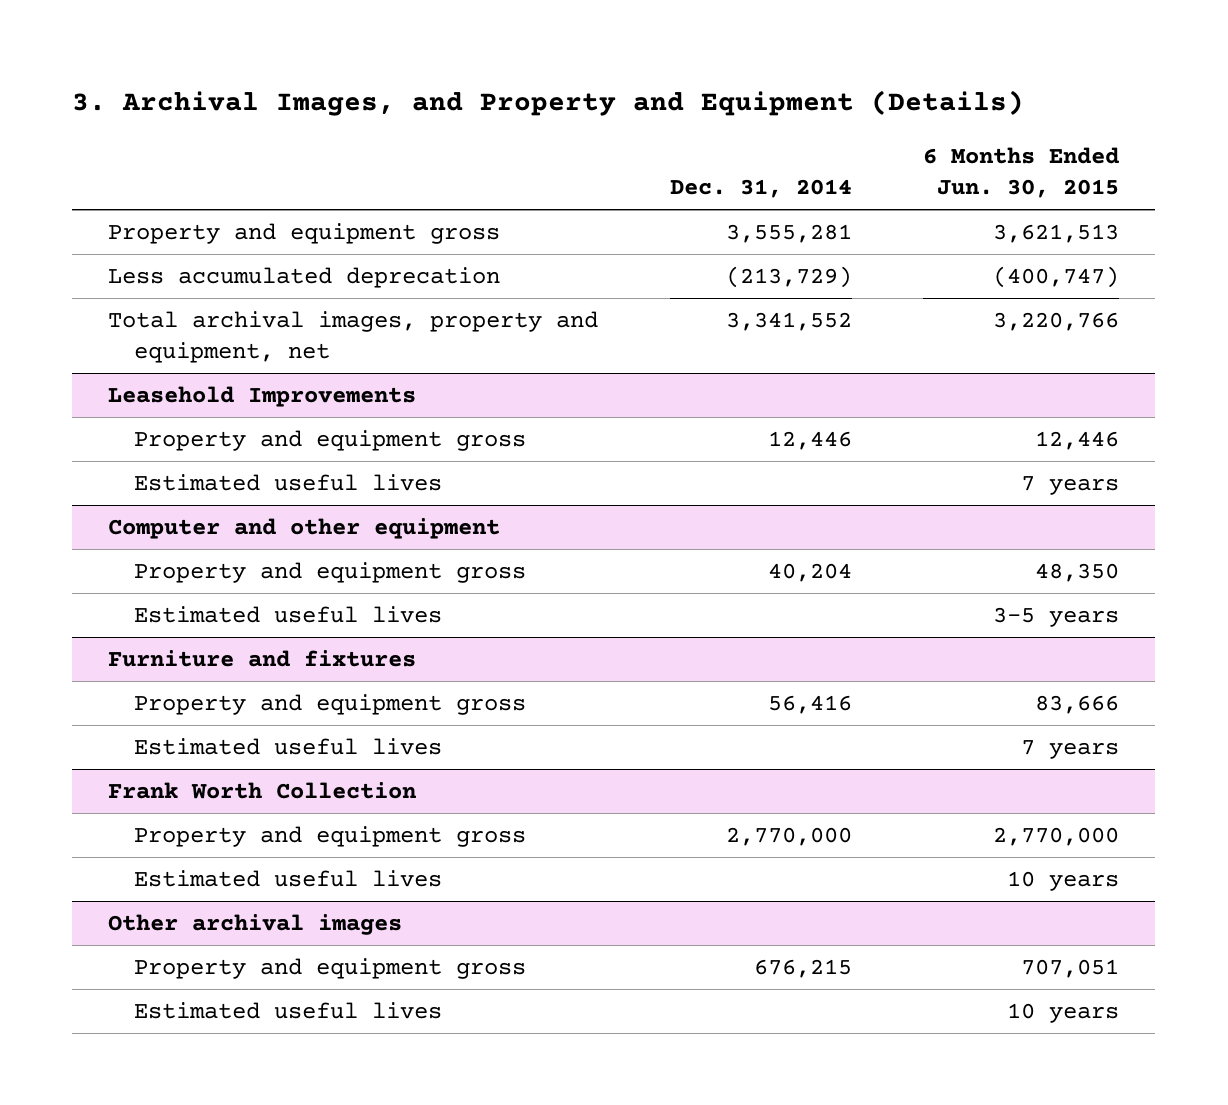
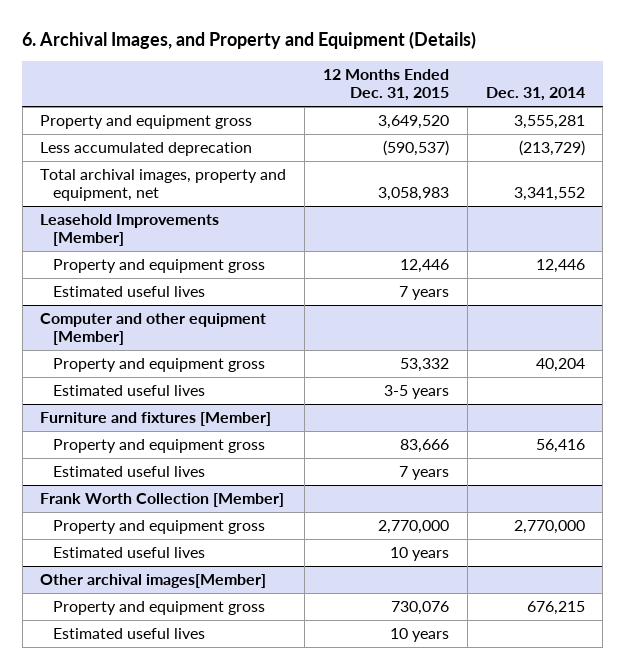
- 3. Archival Images, and Property and Equipment (Details)
+ 6. Archival Images, and Property and Equipment (Details)
- | Dec. 31, 2014 | 6 Months Ended Jun. 30, 2015
+ | 12 Months Ended Dec. 31, 2015 | Dec. 31, 2014
- Leasehold Improvements
+ Leasehold Improvements [Member]
- Computer and other equipment
+ Computer and other equipment [Member]
- Furniture and fixtures
+ Furniture and fixtures [Member]
- Frank Worth Collection
+ Frank Worth Collection [Member]
- Other archival images
+ Other archival images[Member]

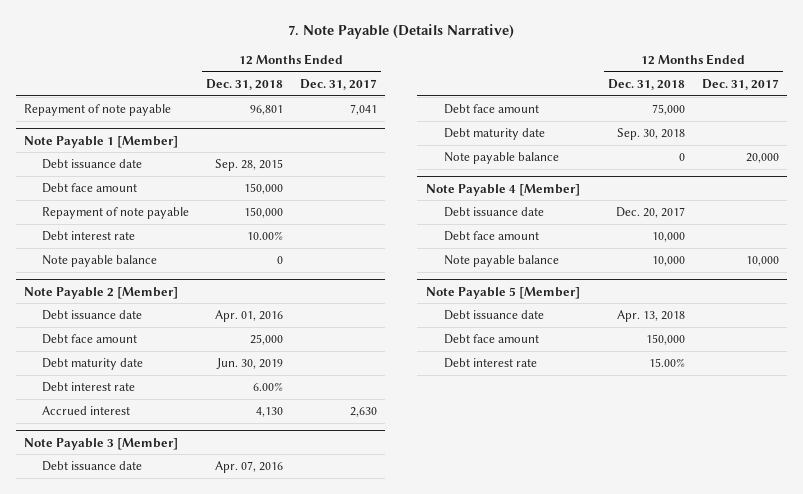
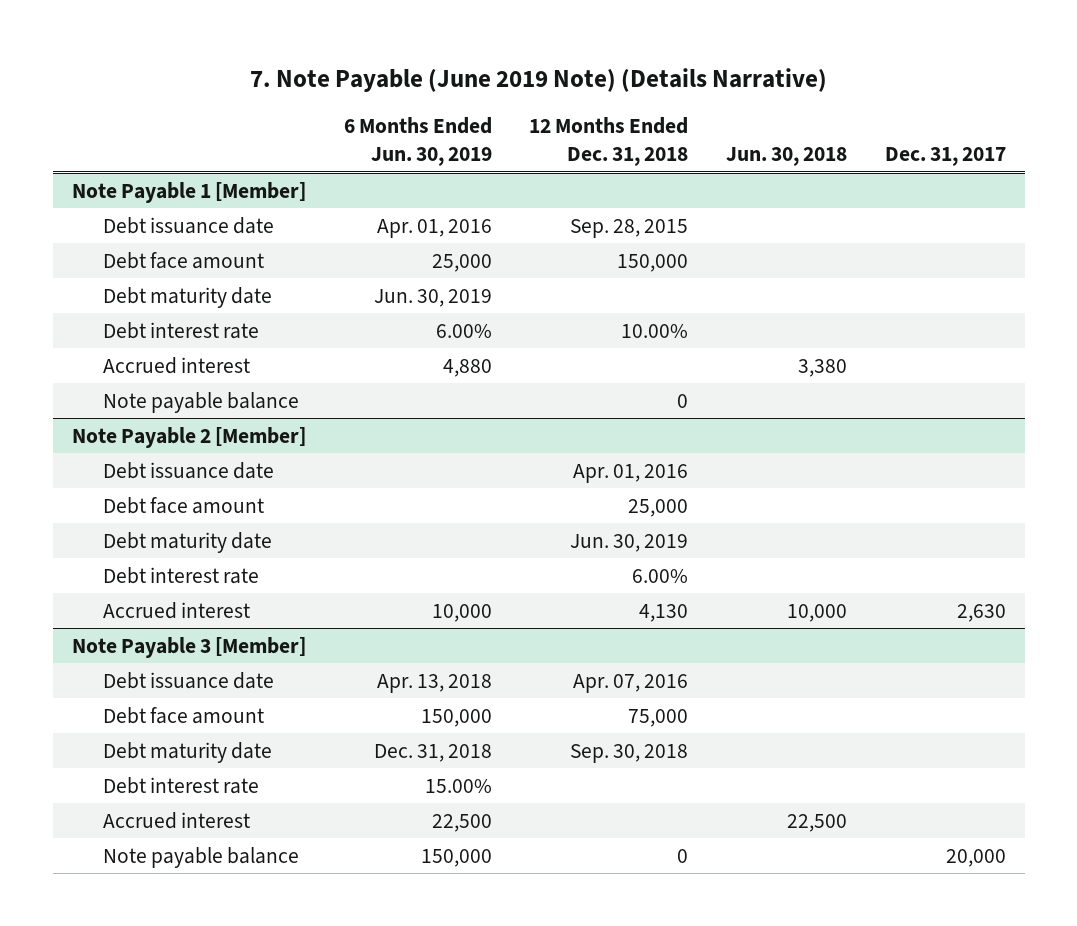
- 7. Note Payable (Details Narrative)
+ 7. Note Payable (June 2019 Note) (Details Narrative)
- | 12 Months Ended Dec. 31, 2018 | 12 Months Ended Dec. 31, 2017
+ | 6 Months Ended Jun. 30, 2019 | 12 Months Ended Dec. 31, 2018 | Jun. 30, 2018 | Dec. 31, 2017
- Repayment of note payable | 96,801 | 7,041
@ Note Payable 1 [Member]
- Repayment of note payable | 150,000 |
+ Debt maturity date | Jun. 30, 2019 | | |
+ Accrued interest | 4,880 | | 3,380 |
@ Note Payable 3 [Member]
+ Debt interest rate | 15.00% | | |
+ Accrued interest | 22,500 | | 22,500 |
- Note Payable 4 [Member]
- Debt issuance date | Dec. 20, 2017 |
- Debt face amount | 10,000 |
- Note payable balance | 10,000 | 10,000
- Note Payable 5 [Member]
- Debt issuance date | Apr. 13, 2018 |
- Debt face amount | 150,000 |
- Debt interest rate | 15.00% |

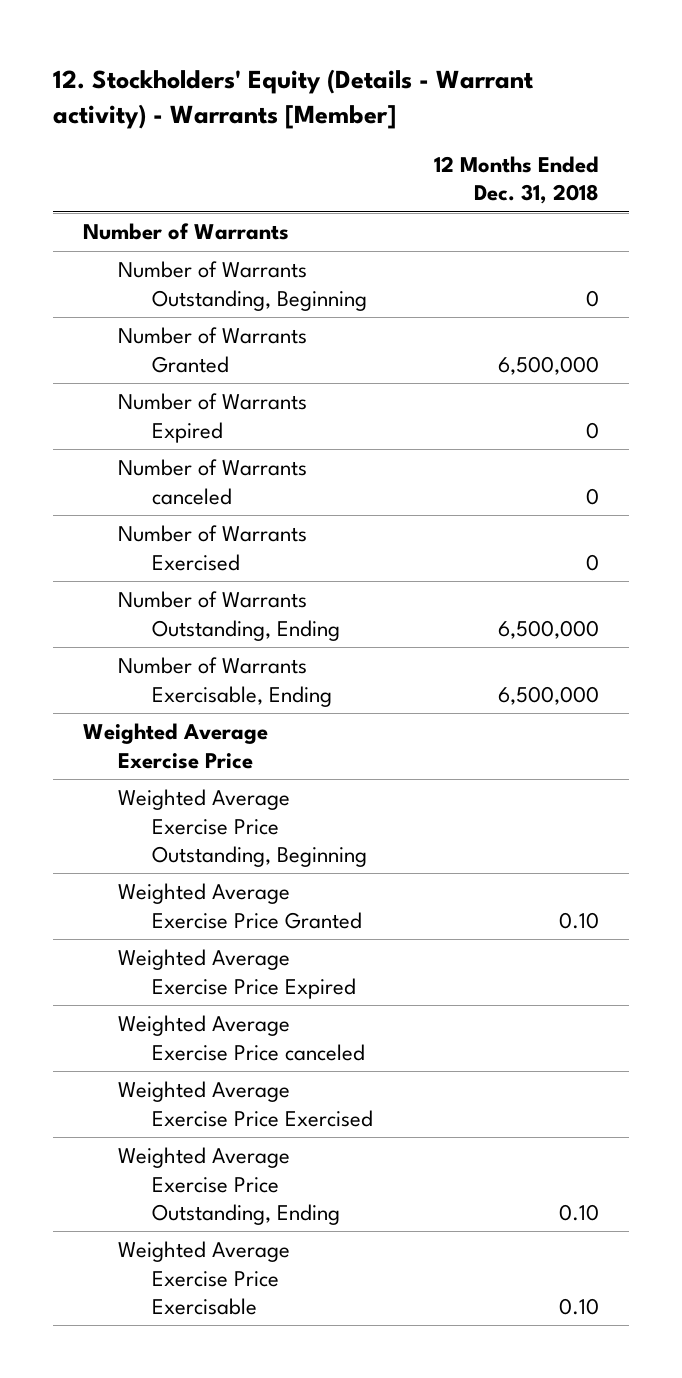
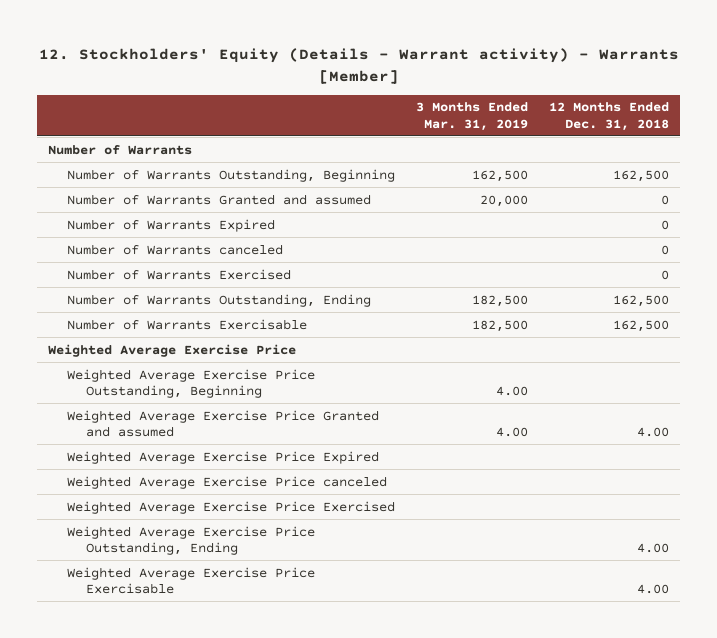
- | 12 Months Ended Dec. 31, 2018
+ | 3 Months Ended Mar. 31, 2019 | 12 Months Ended Dec. 31, 2018
- Number of Warrants Outstanding, Beginning | 0
- Number of Warrants Granted | 6,500,000
+ Number of Warrants Outstanding, Beginning | 162,500 | 162,500
+ Number of Warrants Granted and assumed | 20,000 | 0
- Number of Warrants Outstanding, Ending | 6,500,000
- Number of Warrants Exercisable, Ending | 6,500,000
+ Number of Warrants Outstanding, Ending | 182,500 | 162,500
+ Number of Warrants Exercisable | 182,500 | 162,500
- Weighted Average Exercise Price Granted | 0.10
+ Weighted Average Exercise Price Granted and assumed | 4.00 | 4.00
- Weighted Average Exercise Price Outstanding, Ending | 0.10
- Weighted Average Exercise Price Exercisable | 0.10
+ Weighted Average Exercise Price Outstanding, Ending | | 4.00
+ Weighted Average Exercise Price Exercisable | | 4.00

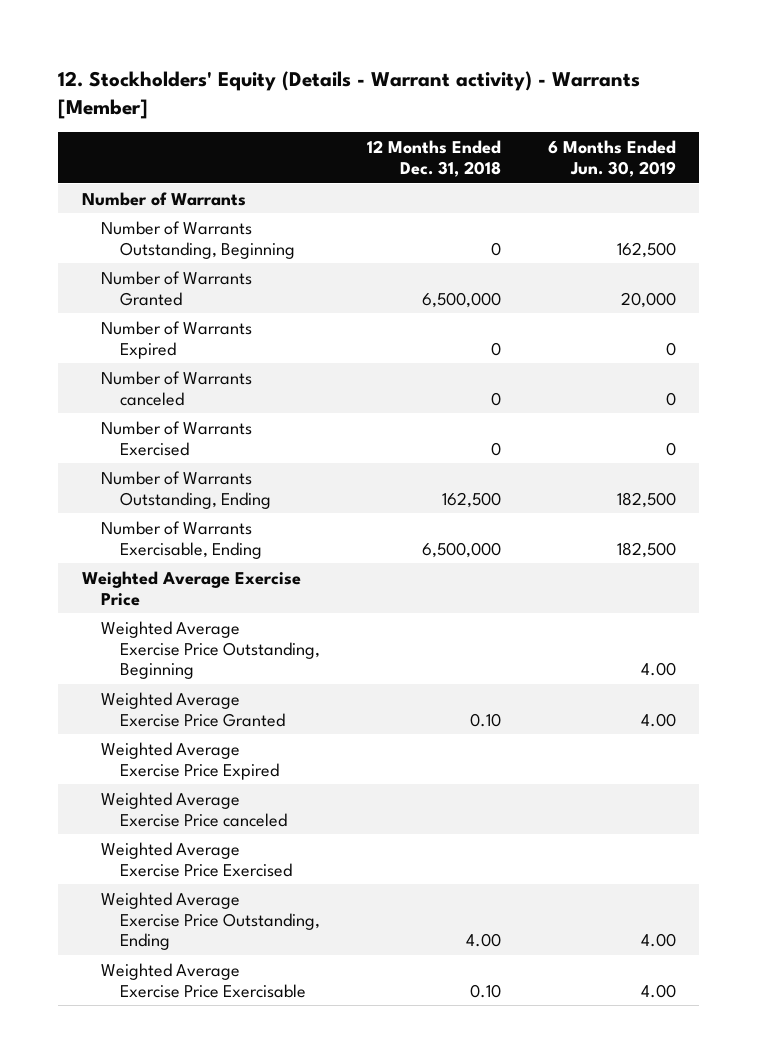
- | 3 Months Ended Mar. 31, 2019 | 12 Months Ended Dec. 31, 2018
+ | 12 Months Ended Dec. 31, 2018 | 6 Months Ended Jun. 30, 2019
- Number of Warrants Outstanding, Beginning | 162,500 | 162,500
- Number of Warrants Granted and assumed | 20,000 | 0
+ Number of Warrants Outstanding, Beginning | 0 | 162,500
+ Number of Warrants Granted | 6,500,000 | 20,000
- Number of Warrants Exercisable | 182,500 | 162,500
+ Number of Warrants Exercisable, Ending | 6,500,000 | 182,500
- Weighted Average Exercise Price Granted and assumed | 4.00 | 4.00
+ Weighted Average Exercise Price Granted | 0.10 | 4.00
- Weighted Average Exercise Price Exercisable | | 4.00
+ Weighted Average Exercise Price Exercisable | 0.10 | 4.00

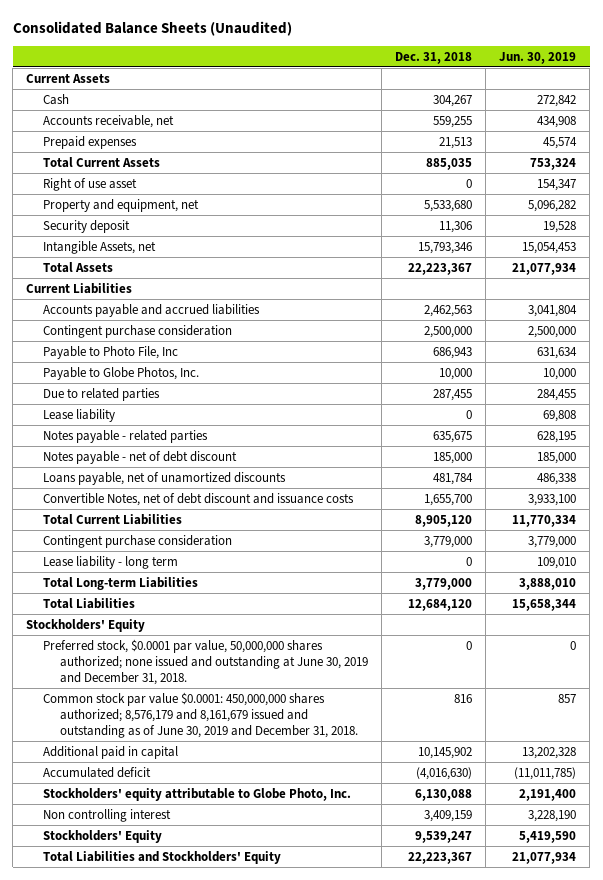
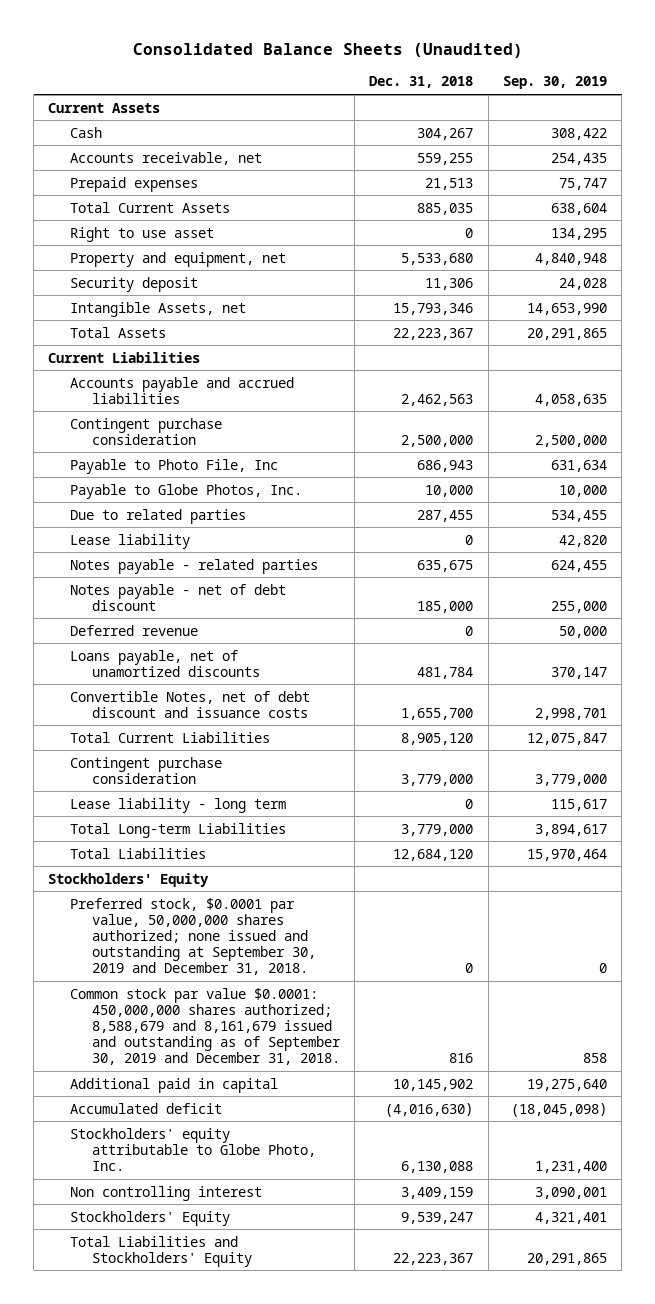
- | Dec. 31, 2018 | Jun. 30, 2019
+ | Dec. 31, 2018 | Sep. 30, 2019
- Right of use asset | 0 | 154,347
+ Right to use asset | 0 | 134,295
+ Deferred revenue | 0 | 50,000
- Preferred stock, $0.0001 par value, 50,000,000 shares authorized; none issued and outstanding at June 30, 2019 and December 31, 2018. | 0 | 0
- Common stock par value $0.0001: 450,000,000 shares authorized; 8,576,179 and 8,161,679 issued and outstanding as of June 30, 2019 and December 31, 2018. | 816 | 857
+ Preferred stock, $0.0001 par value, 50,000,000 shares authorized; none issued and outstanding at September 30, 2019 and December 31, 2018. | 0 | 0
+ Common stock par value $0.0001: 450,000,000 shares authorized; 8,588,679 and 8,161,679 issued and outstanding as of September 30, 2019 and December 31, 2018. | 816 | 858

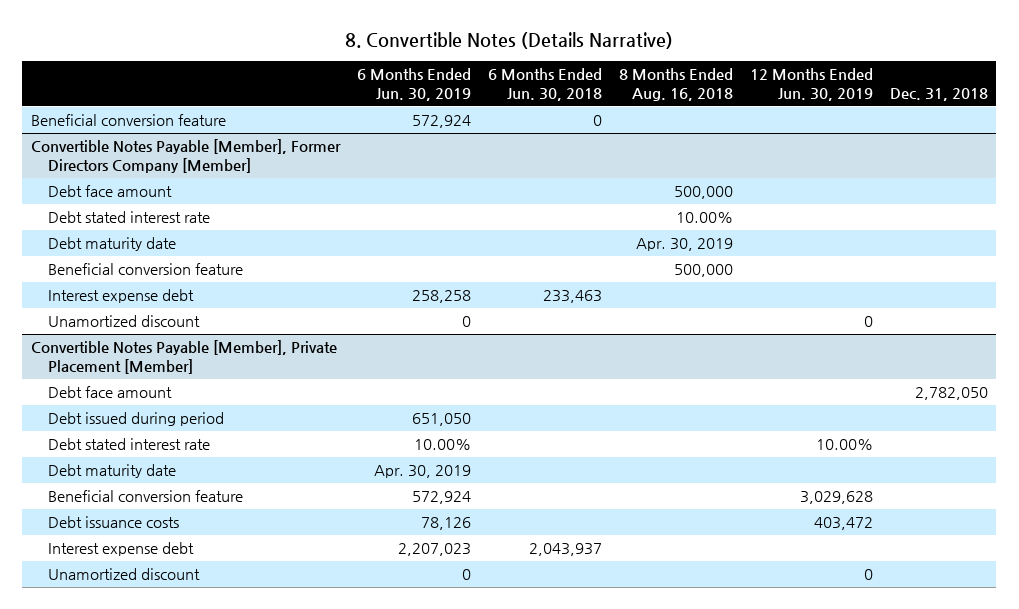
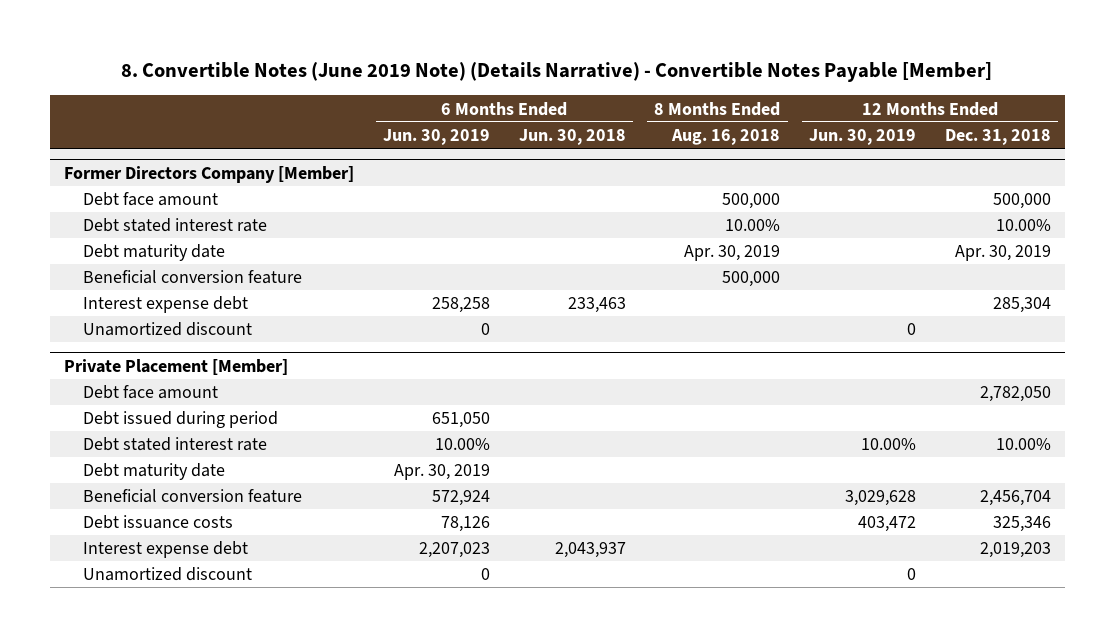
- 8. Convertible Notes (Details Narrative)
+ 8. Convertible Notes (June 2019 Note) (Details Narrative) - Convertible Notes Payable [Member]
- | 6 Months Ended Jun. 30, 2019 | 6 Months Ended Jun. 30, 2018 | 8 Months Ended Aug. 16, 2018 | 12 Months Ended Jun. 30, 2019 | Dec. 31, 2018
+ | 6 Months Ended Jun. 30, 2019 | 6 Months Ended Jun. 30, 2018 | 8 Months Ended Aug. 16, 2018 | 12 Months Ended Jun. 30, 2019 | 12 Months Ended Dec. 31, 2018
- Beneficial conversion feature | 572,924 | 0 | | |
- Convertible Notes Payable [Member], Former Directors Company [Member]
+ Former Directors Company [Member]
- Convertible Notes Payable [Member], Private Placement [Member]
+ Private Placement [Member]

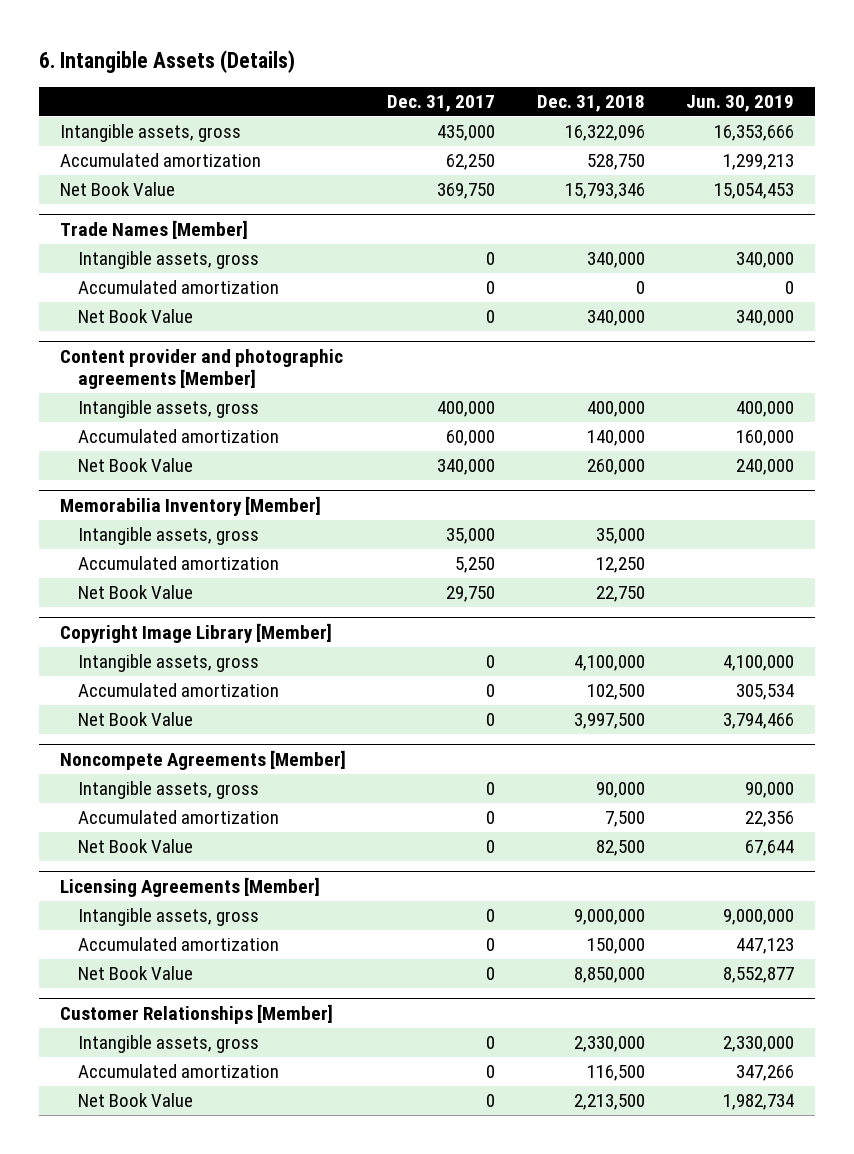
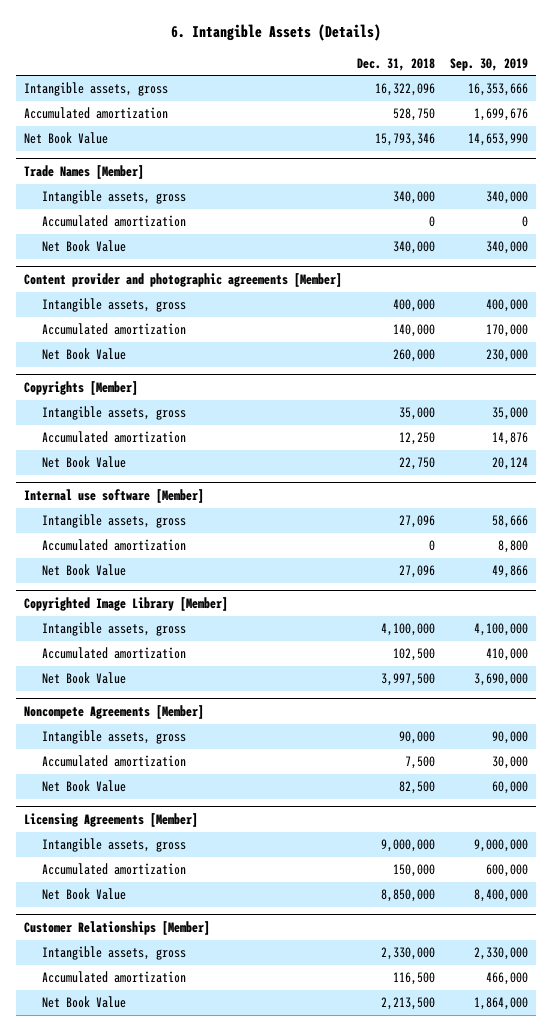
- | Dec. 31, 2017 | Dec. 31, 2018 | Jun. 30, 2019
+ | Dec. 31, 2018 | Sep. 30, 2019
- Memorabilia Inventory [Member]
+ Copyrights [Member]
- Copyright Image Library [Member]
+ Internal use software [Member]
+ Intangible assets, gross | 27,096 | 58,666
+ Accumulated amortization | 0 | 8,800
+ Net Book Value | 27,096 | 49,866
+ Copyrighted Image Library [Member]

